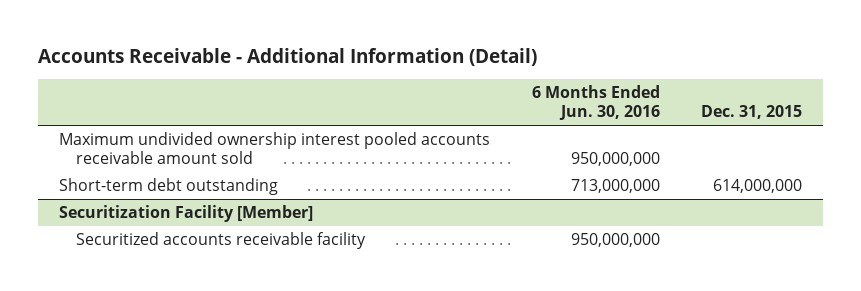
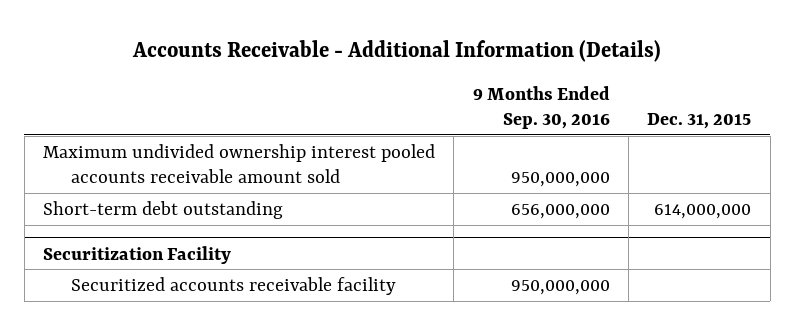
- Accounts Receivable - Additional Information (Detail)
+ Accounts Receivable - Additional Information (Details)
- | 6 Months Ended Jun. 30, 2016 | Dec. 31, 2015
+ | 9 Months Ended Sep. 30, 2016 | Dec. 31, 2015
- Securitization Facility [Member]
+ Securitization Facility

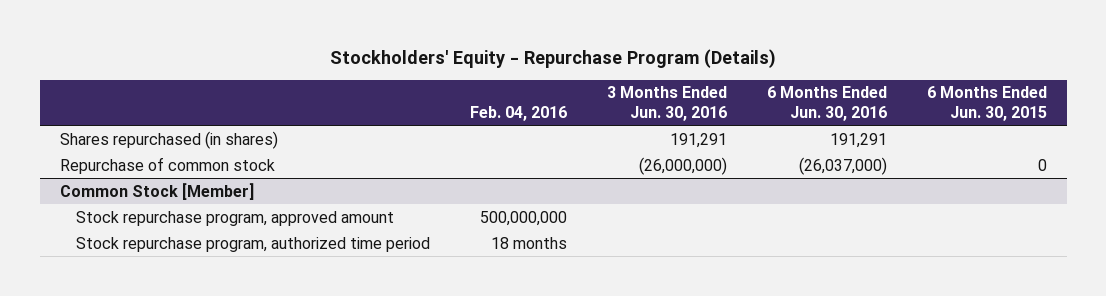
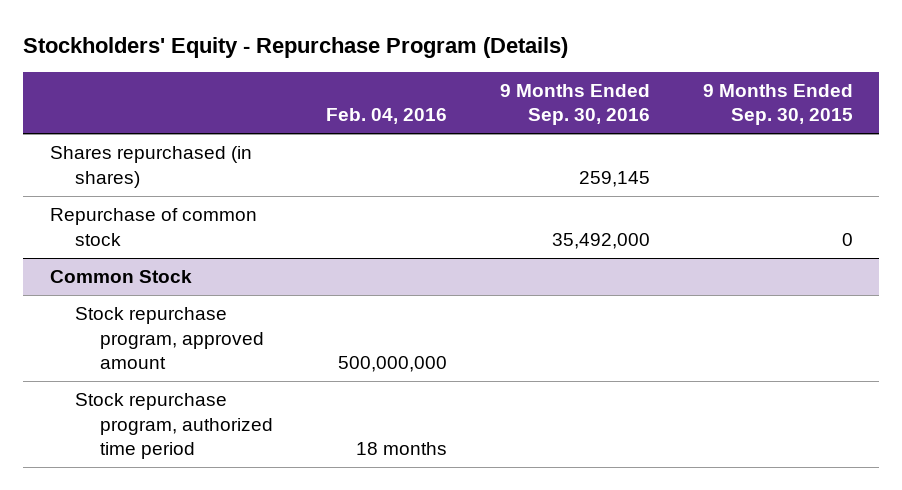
- | Feb. 04, 2016 | 3 Months Ended Jun. 30, 2016 | 6 Months Ended Jun. 30, 2016 | 6 Months Ended Jun. 30, 2015
+ | Feb. 04, 2016 | 9 Months Ended Sep. 30, 2016 | 9 Months Ended Sep. 30, 2015
- Common Stock [Member]
+ Common Stock

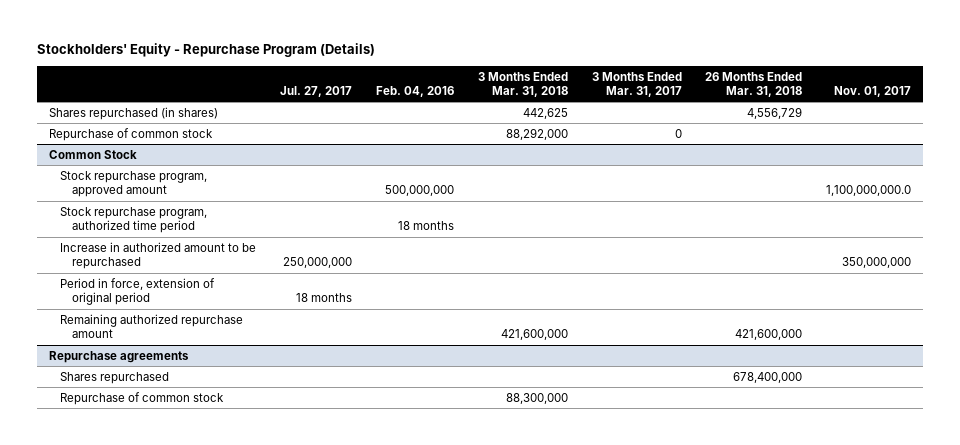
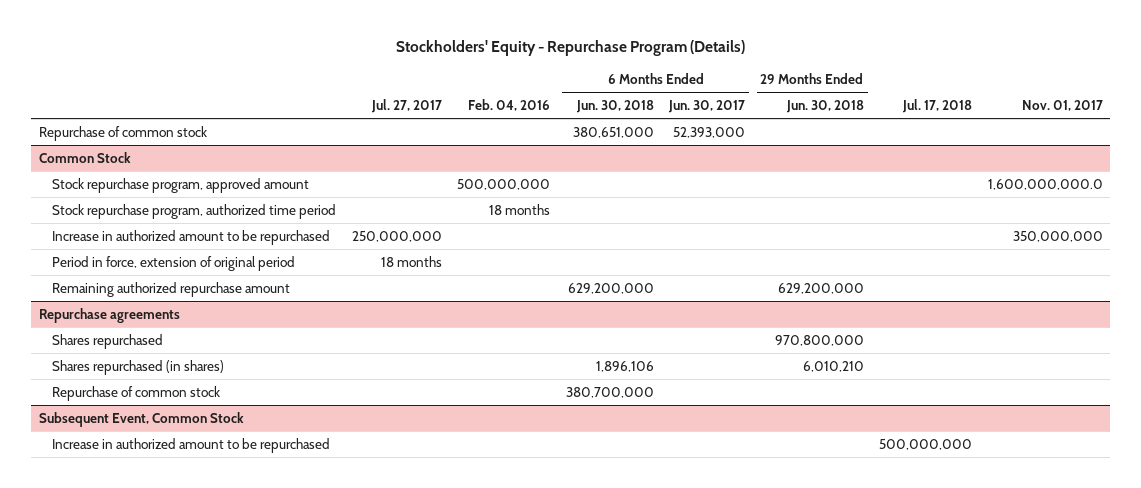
- | Jul. 27, 2017 | Feb. 04, 2016 | 3 Months Ended Mar. 31, 2018 | 3 Months Ended Mar. 31, 2017 | 26 Months Ended Mar. 31, 2018 | Nov. 01, 2017
+ | Jul. 27, 2017 | Feb. 04, 2016 | 6 Months Ended Jun. 30, 2018 | 6 Months Ended Jun. 30, 2017 | 29 Months Ended Jun. 30, 2018 | Jul. 17, 2018 | Nov. 01, 2017
- Shares repurchased (in shares) | | | 442,625 | | 4,556,729 |
@ Common Stock
- Stock repurchase program, approved amount | | 500,000,000 | | | | 1,100,000,000.0
+ Stock repurchase program, approved amount | | 500,000,000 | | | | | 1,600,000,000.0
@ Repurchase agreements
+ Shares repurchased (in shares) | | | 1,896,106 | | 6,010,210 | |
+ Subsequent Event, Common Stock
+ Increase in authorized amount to be repurchased | | | | | | 500,000,000 |

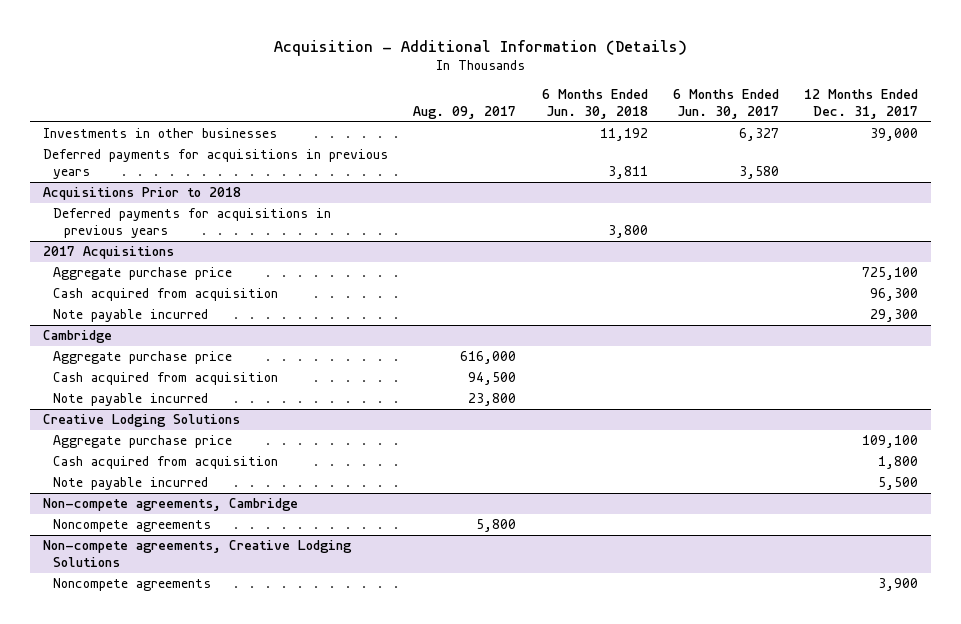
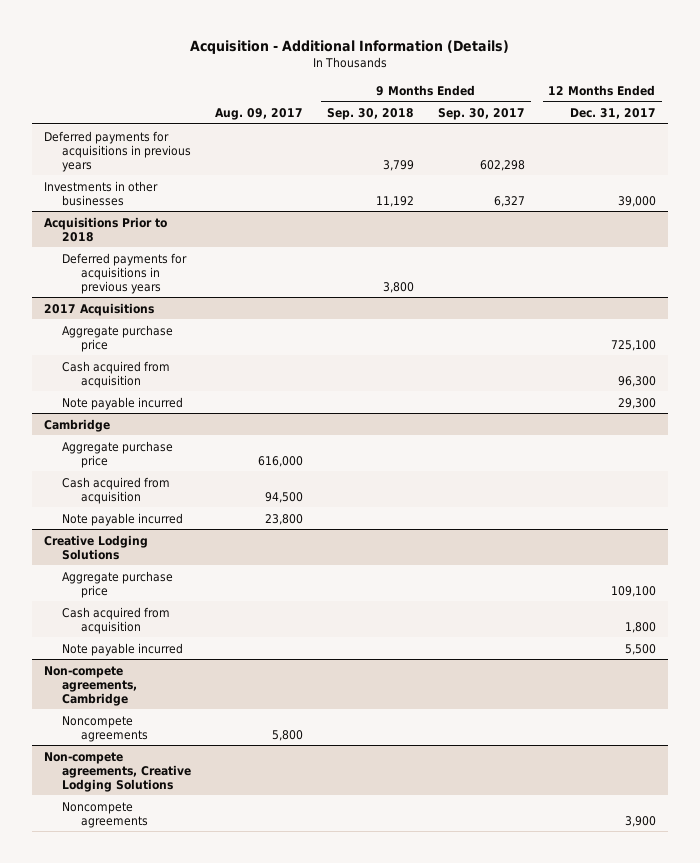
- | Aug. 09, 2017 | 6 Months Ended Jun. 30, 2018 | 6 Months Ended Jun. 30, 2017 | 12 Months Ended Dec. 31, 2017
+ | Aug. 09, 2017 | 9 Months Ended Sep. 30, 2018 | 9 Months Ended Sep. 30, 2017 | 12 Months Ended Dec. 31, 2017
moved down: Investments in other businesses | | 11,192 | 6,327 | 39,000

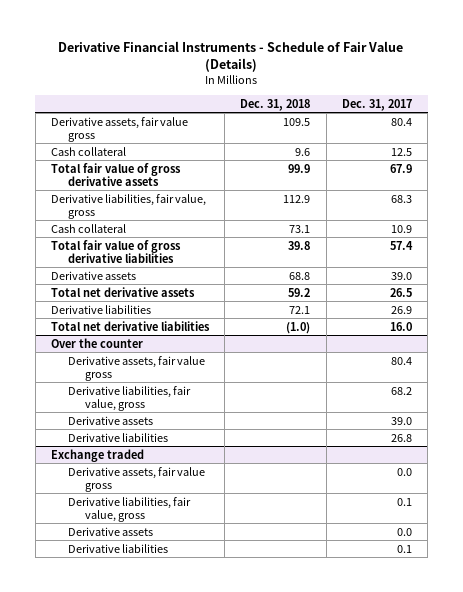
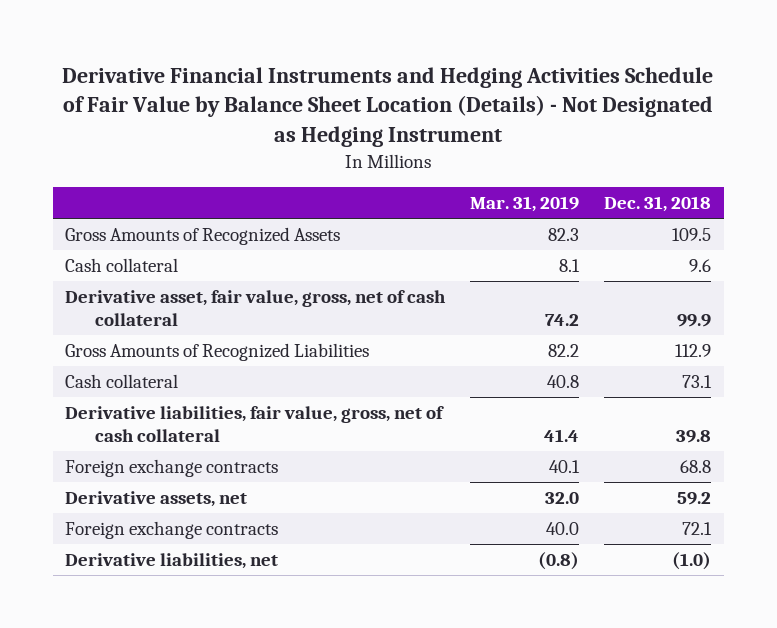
- Derivative Financial Instruments - Schedule of Fair Value (Details)
+ Derivative Financial Instruments and Hedging Activities Schedule of Fair Value by Balance Sheet Location (Details) - Not Designated as Hedging Instrument
- | Dec. 31, 2018 | Dec. 31, 2017
+ | Mar. 31, 2019 | Dec. 31, 2018
- Derivative assets, fair value gross | 109.5 | 80.4
+ Gross Amounts of Recognized Assets | 82.3 | 109.5
- Total fair value of gross derivative assets | 99.9 | 67.9
- Derivative liabilities, fair value, gross | 112.9 | 68.3
+ Derivative asset, fair value, gross, net of cash collateral | 74.2 | 99.9
+ Gross Amounts of Recognized Liabilities | 82.2 | 112.9
- Total fair value of gross derivative liabilities | 39.8 | 57.4
- Derivative assets | 68.8 | 39.0
- Total net derivative assets | 59.2 | 26.5
- Derivative liabilities | 72.1 | 26.9
- Total net derivative liabilities | (1.0) | 16.0
- Over the counter
- Derivative assets, fair value gross | | 80.4
- Derivative liabilities, fair value, gross | | 68.2
- Derivative assets | | 39.0
- Derivative liabilities | | 26.8
- Exchange traded
- Derivative assets, fair value gross | | 0.0
- Derivative liabilities, fair value, gross | | 0.1
- Derivative assets | | 0.0
- Derivative liabilities | | 0.1
+ Derivative liabilities, fair value, gross, net of cash collateral | 41.4 | 39.8
+ Foreign exchange contracts | 40.1 | 68.8
+ Derivative assets, net | 32.0 | 59.2
+ Foreign exchange contracts | 40.0 | 72.1
+ Derivative liabilities, net | (0.8) | (1.0)

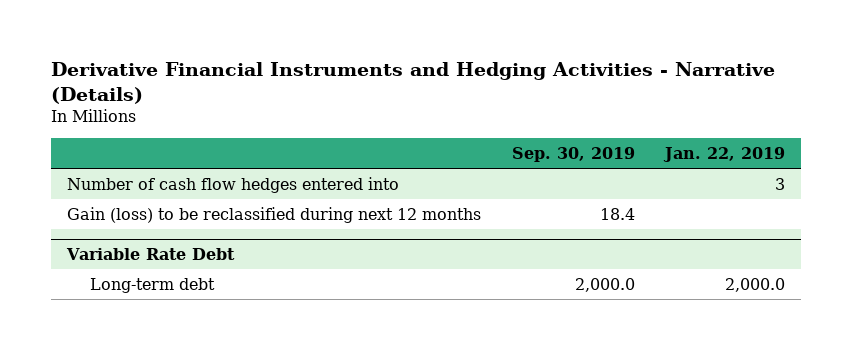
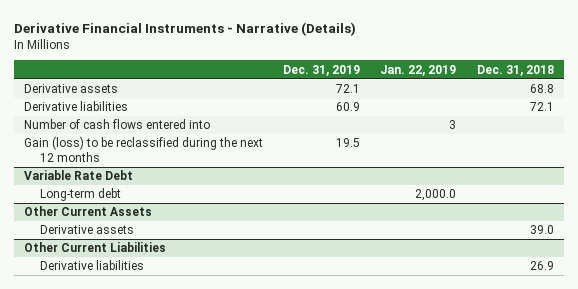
- Derivative Financial Instruments and Hedging Activities - Narrative (Details)
+ Derivative Financial Instruments - Narrative (Details)
- | Sep. 30, 2019 | Jan. 22, 2019
+ | Dec. 31, 2019 | Jan. 22, 2019 | Dec. 31, 2018
- Number of cash flow hedges entered into | | 3
- Gain (loss) to be reclassified during next 12 months | 18.4 |
+ Derivative assets | 72.1 | | 68.8
+ Derivative liabilities | 60.9 | | 72.1
+ Number of cash flows entered into | | 3 |
+ Gain (loss) to be reclassified during the next 12 months | 19.5 | |
+ Other Current Assets
+ Derivative assets | | | 39.0
+ Other Current Liabilities
+ Derivative liabilities | | | 26.9

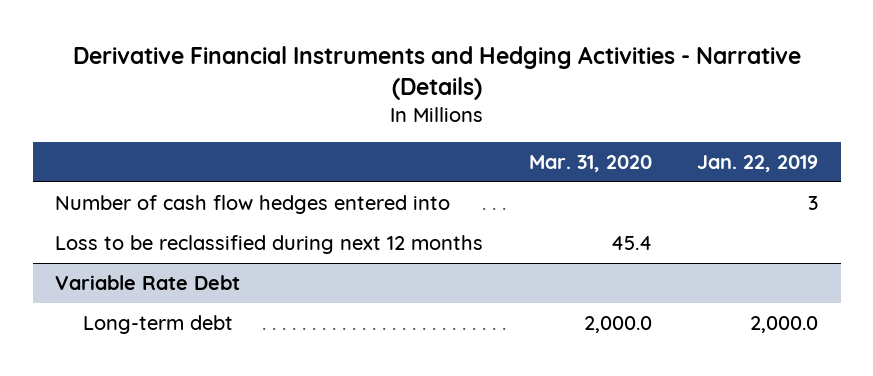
- Derivative Financial Instruments - Narrative (Details)
+ Derivative Financial Instruments and Hedging Activities - Narrative (Details)
- | Dec. 31, 2019 | Jan. 22, 2019 | Dec. 31, 2018
+ | Mar. 31, 2020 | Jan. 22, 2019
- Derivative assets | 72.1 | | 68.8
- Derivative liabilities | 60.9 | | 72.1
- Number of cash flows entered into | | 3 |
- Gain (loss) to be reclassified during the next 12 months | 19.5 | |
+ Number of cash flow hedges entered into | | 3
+ Loss to be reclassified during next 12 months | 45.4 |
- Other Current Assets
- Derivative assets | | | 39.0
- Other Current Liabilities
- Derivative liabilities | | | 26.9

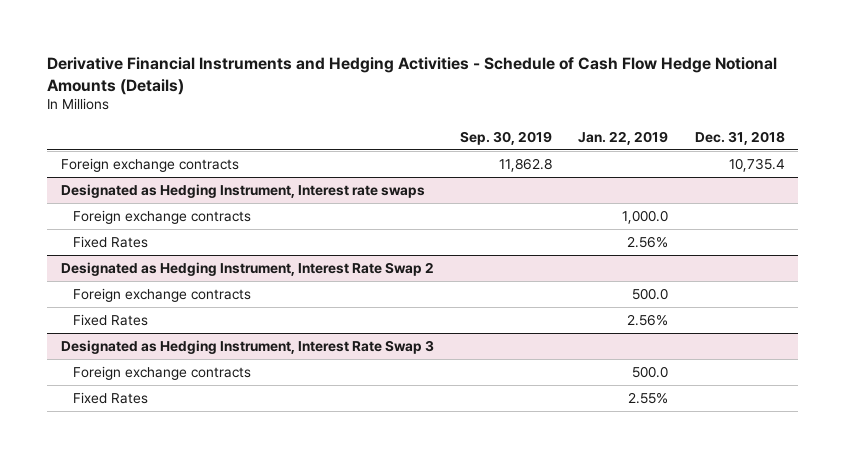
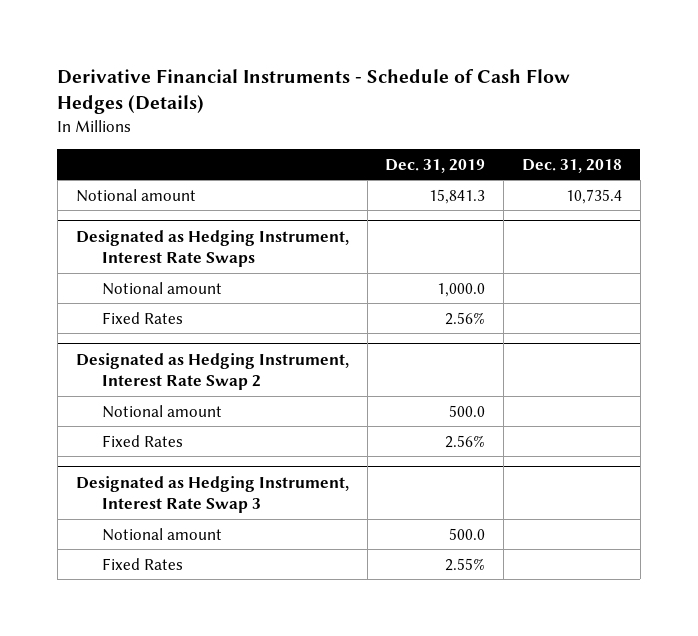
- Derivative Financial Instruments and Hedging Activities - Schedule of Cash Flow Hedge Notional Amounts (Details)
+ Derivative Financial Instruments - Schedule of Cash Flow Hedges (Details)
- | Sep. 30, 2019 | Jan. 22, 2019 | Dec. 31, 2018
+ | Dec. 31, 2019 | Dec. 31, 2018
- Foreign exchange contracts | 11,862.8 | | 10,735.4
- Designated as Hedging Instrument, Interest rate swaps
- Foreign exchange contracts | | 1,000.0 |
+ Notional amount | 15,841.3 | 10,735.4
+ Designated as Hedging Instrument, Interest Rate Swaps
+ Notional amount | 1,000.0 |
@ Designated as Hedging Instrument, Interest Rate Swap 2
- Foreign exchange contracts | | 500.0 |
+ Notional amount | 500.0 |
@ Designated as Hedging Instrument, Interest Rate Swap 3
- Foreign exchange contracts | | 500.0 |
+ Notional amount | 500.0 |

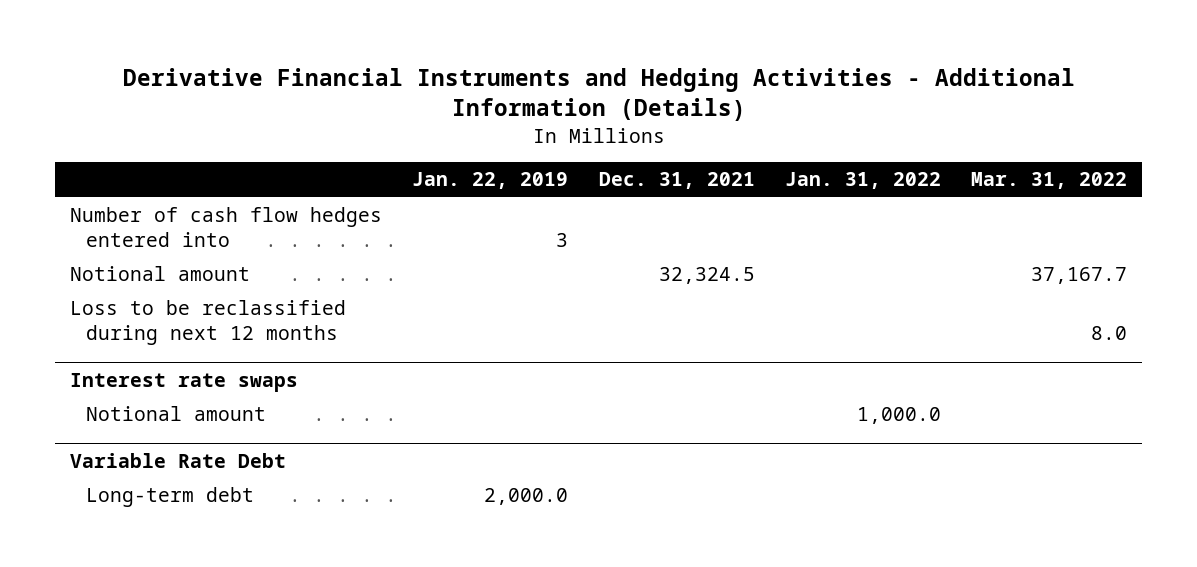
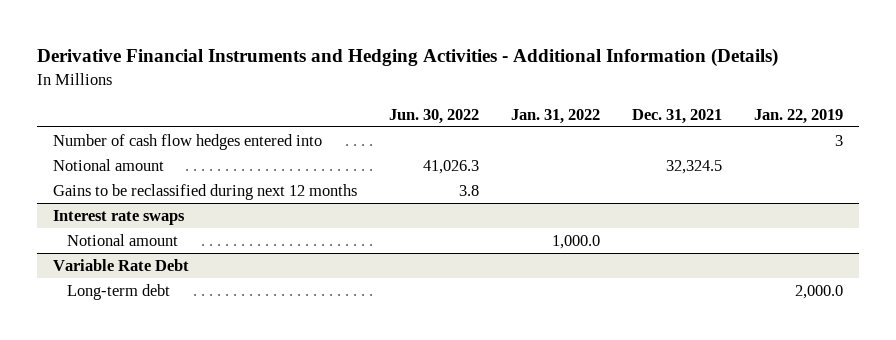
- | Jan. 22, 2019 | Dec. 31, 2021 | Jan. 31, 2022 | Mar. 31, 2022
+ | Jun. 30, 2022 | Jan. 31, 2022 | Dec. 31, 2021 | Jan. 22, 2019
- Loss to be reclassified during next 12 months | | | | 8.0
+ Gains to be reclassified during next 12 months | 3.8 | | |

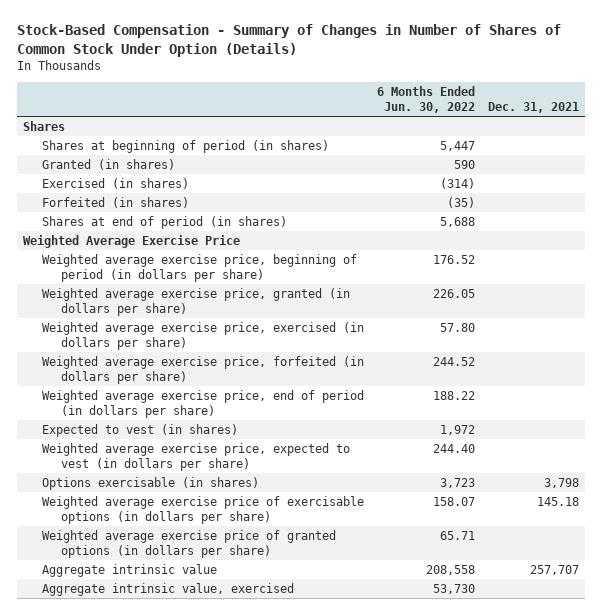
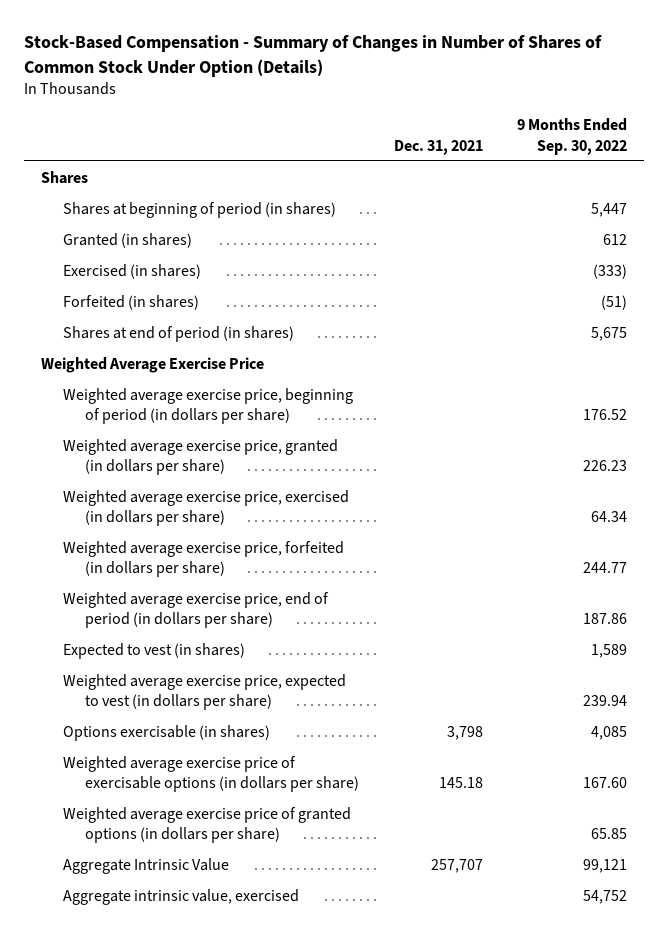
- | 6 Months Ended Jun. 30, 2022 | Dec. 31, 2021
+ | Dec. 31, 2021 | 9 Months Ended Sep. 30, 2022
- Aggregate intrinsic value | 208,558 | 257,707
+ Aggregate Intrinsic Value | 257,707 | 99,121

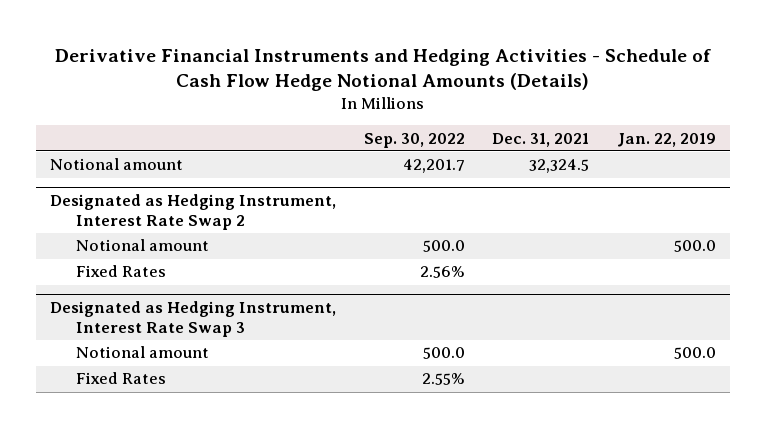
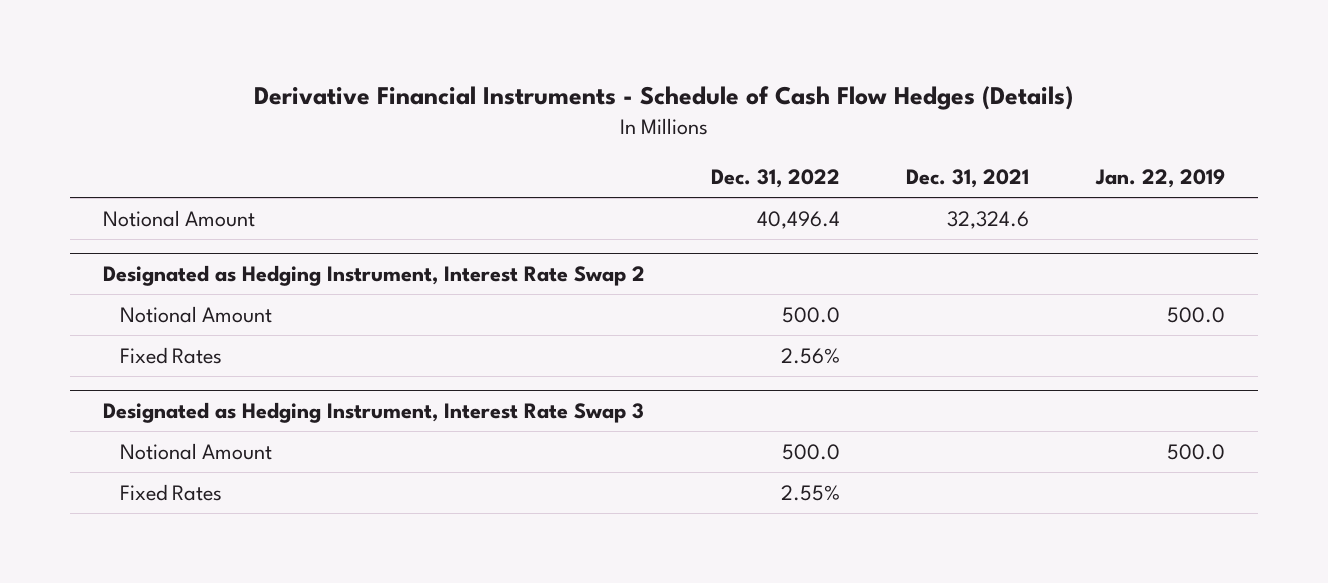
- Derivative Financial Instruments and Hedging Activities - Schedule of Cash Flow Hedge Notional Amounts (Details)
+ Derivative Financial Instruments - Schedule of Cash Flow Hedges (Details)
- | Sep. 30, 2022 | Dec. 31, 2021 | Jan. 22, 2019
+ | Dec. 31, 2022 | Dec. 31, 2021 | Jan. 22, 2019
- Notional amount | 42,201.7 | 32,324.5 |
+ Notional Amount | 40,496.4 | 32,324.6 |
@ Designated as Hedging Instrument, Interest Rate Swap 2
- Notional amount | 500.0 | | 500.0
+ Notional Amount | 500.0 | | 500.0
@ Designated as Hedging Instrument, Interest Rate Swap 3
- Notional amount | 500.0 | | 500.0
+ Notional Amount | 500.0 | | 500.0

